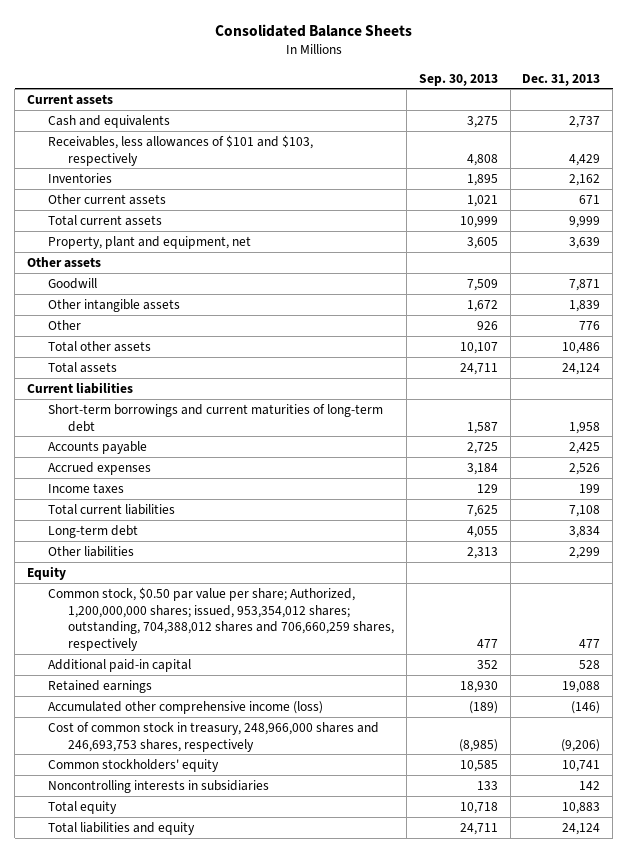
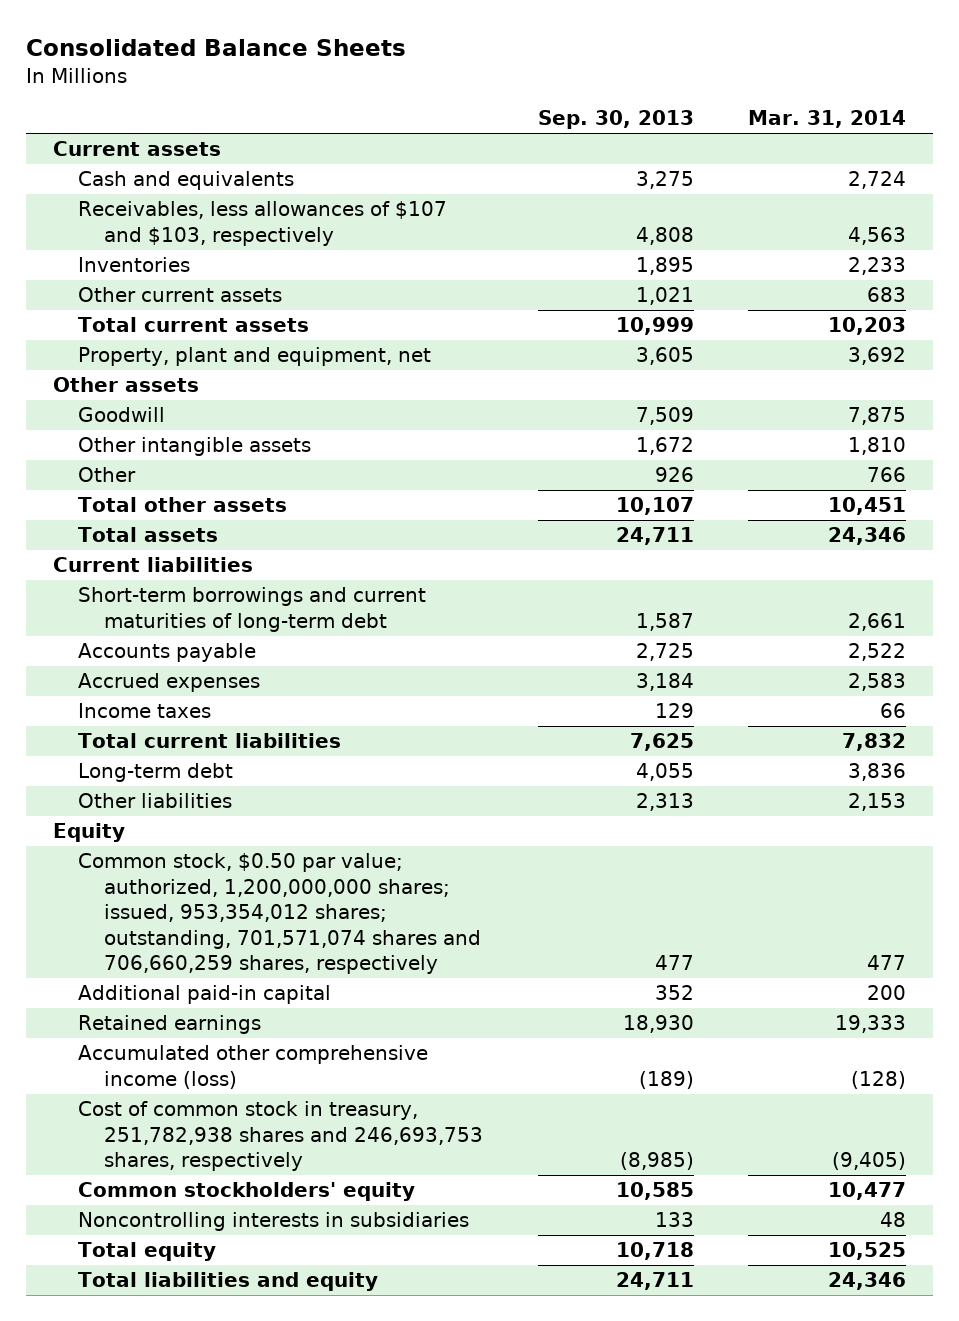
- | Sep. 30, 2013 | Dec. 31, 2013
+ | Sep. 30, 2013 | Mar. 31, 2014
- Receivables, less allowances of $101 and $103, respectively | 4,808 | 4,429
+ Receivables, less allowances of $107 and $103, respectively | 4,808 | 4,563
- Common stock, $0.50 par value per share; Authorized, 1,200,000,000 shares; issued, 953,354,012 shares; outstanding, 704,388,012 shares and 706,660,259 shares, respectively | 477 | 477
+ Common stock, $0.50 par value; authorized, 1,200,000,000 shares; issued, 953,354,012 shares; outstanding, 701,571,074 shares and 706,660,259 shares, respectively | 477 | 477
- Cost of common stock in treasury, 248,966,000 shares and 246,693,753 shares, respectively | (8,985) | (9,206)
+ Cost of common stock in treasury, 251,782,938 shares and 246,693,753 shares, respectively | (8,985) | (9,405)

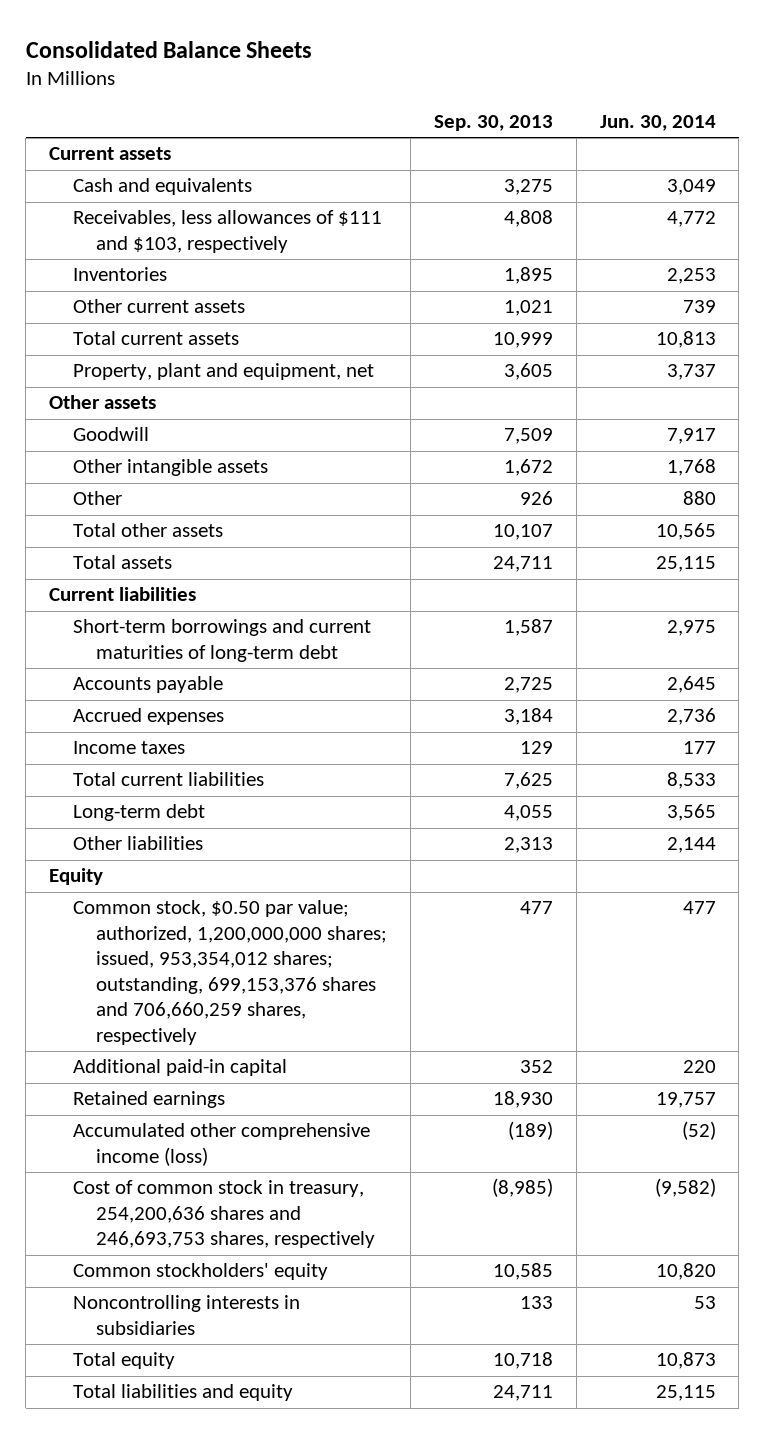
- | Sep. 30, 2013 | Mar. 31, 2014
+ | Sep. 30, 2013 | Jun. 30, 2014
- Receivables, less allowances of $107 and $103, respectively | 4,808 | 4,563
+ Receivables, less allowances of $111 and $103, respectively | 4,808 | 4,772
- Common stock, $0.50 par value; authorized, 1,200,000,000 shares; issued, 953,354,012 shares; outstanding, 701,571,074 shares and 706,660,259 shares, respectively | 477 | 477
+ Common stock, $0.50 par value; authorized, 1,200,000,000 shares; issued, 953,354,012 shares; outstanding, 699,153,376 shares and 706,660,259 shares, respectively | 477 | 477
- Cost of common stock in treasury, 251,782,938 shares and 246,693,753 shares, respectively | (8,985) | (9,405)
+ Cost of common stock in treasury, 254,200,636 shares and 246,693,753 shares, respectively | (8,985) | (9,582)

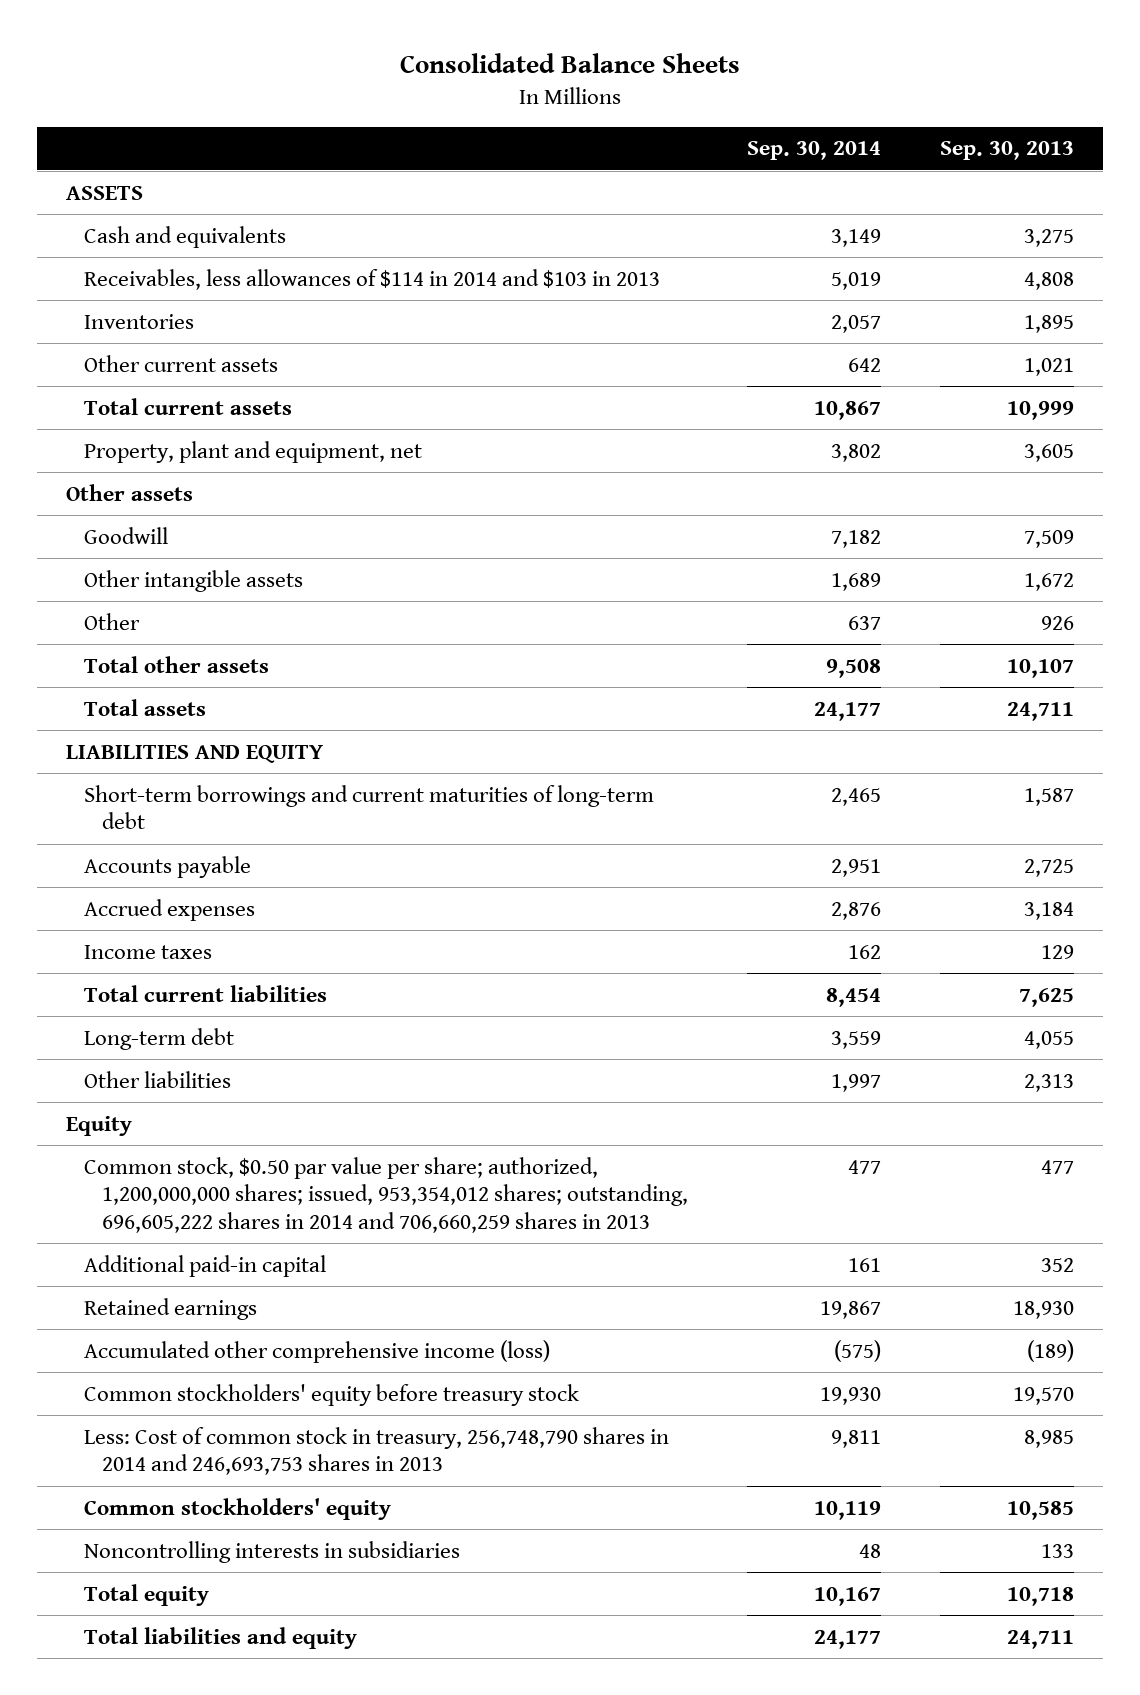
- | Sep. 30, 2013 | Jun. 30, 2014
+ | Sep. 30, 2014 | Sep. 30, 2013
- Current assets
+ ASSETS
- Receivables, less allowances of $111 and $103, respectively | 4,808 | 4,772
+ Receivables, less allowances of $114 in 2014 and $103 in 2013 | 5,019 | 4,808
- Current liabilities
+ LIABILITIES AND EQUITY
- Common stock, $0.50 par value; authorized, 1,200,000,000 shares; issued, 953,354,012 shares; outstanding, 699,153,376 shares and 706,660,259 shares, respectively | 477 | 477
+ Common stock, $0.50 par value per share; authorized, 1,200,000,000 shares; issued, 953,354,012 shares; outstanding, 696,605,222 shares in 2014 and 706,660,259 shares in 2013 | 477 | 477
- Cost of common stock in treasury, 254,200,636 shares and 246,693,753 shares, respectively | (8,985) | (9,582)
+ Common stockholders' equity before treasury stock | 19,930 | 19,570
+ Less: Cost of common stock in treasury, 256,748,790 shares in 2014 and 246,693,753 shares in 2013 | 9,811 | 8,985

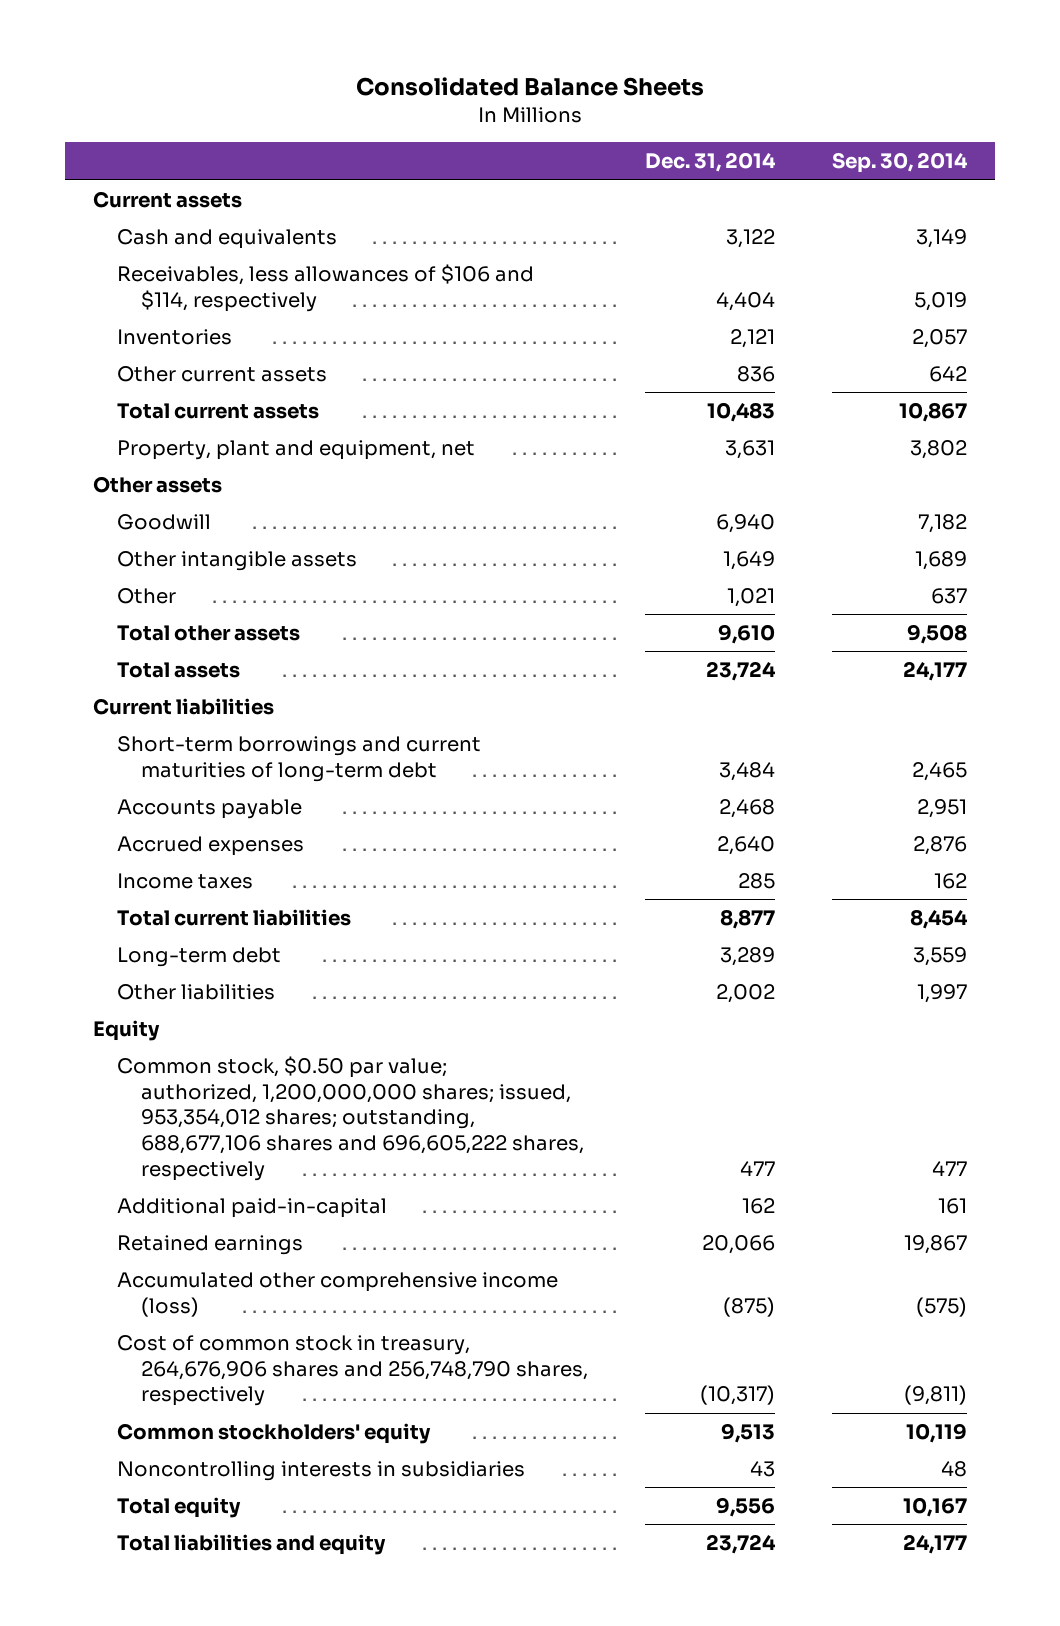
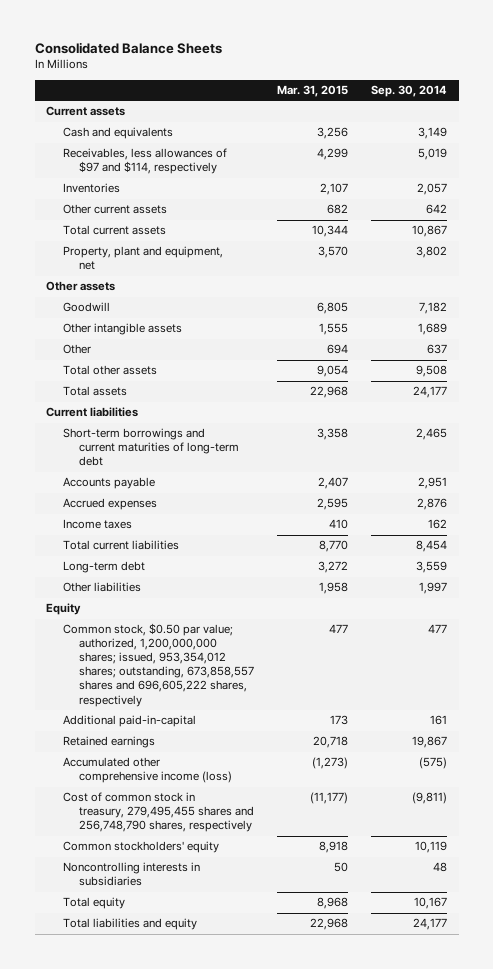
- | Dec. 31, 2014 | Sep. 30, 2014
+ | Mar. 31, 2015 | Sep. 30, 2014
- Receivables, less allowances of $106 and $114, respectively | 4,404 | 5,019
+ Receivables, less allowances of $97 and $114, respectively | 4,299 | 5,019
- Common stock, $0.50 par value; authorized, 1,200,000,000 shares; issued, 953,354,012 shares; outstanding, 688,677,106 shares and 696,605,222 shares, respectively | 477 | 477
+ Common stock, $0.50 par value; authorized, 1,200,000,000 shares; issued, 953,354,012 shares; outstanding, 673,858,557 shares and 696,605,222 shares, respectively | 477 | 477
- Cost of common stock in treasury, 264,676,906 shares and 256,748,790 shares, respectively | (10,317) | (9,811)
+ Cost of common stock in treasury, 279,495,455 shares and 256,748,790 shares, respectively | (11,177) | (9,811)

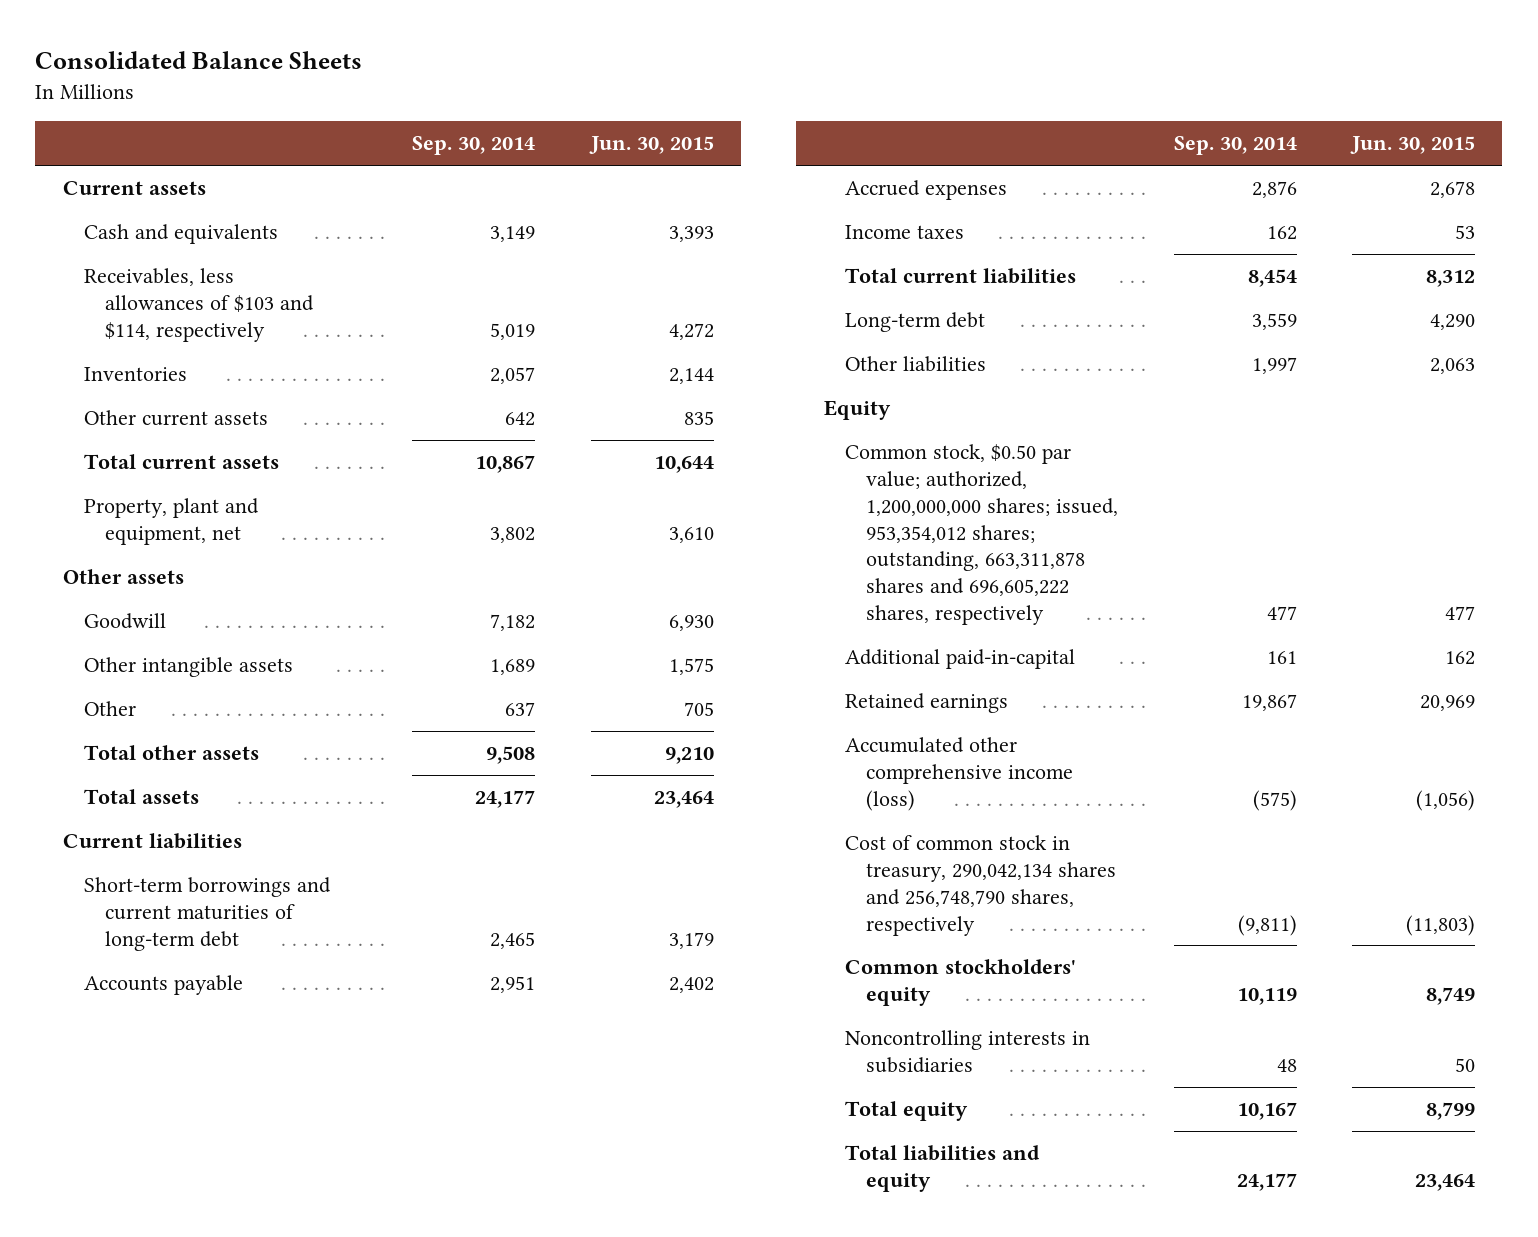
- | Mar. 31, 2015 | Sep. 30, 2014
+ | Sep. 30, 2014 | Jun. 30, 2015
- Receivables, less allowances of $97 and $114, respectively | 4,299 | 5,019
+ Receivables, less allowances of $103 and $114, respectively | 5,019 | 4,272
- Common stock, $0.50 par value; authorized, 1,200,000,000 shares; issued, 953,354,012 shares; outstanding, 673,858,557 shares and 696,605,222 shares, respectively | 477 | 477
+ Common stock, $0.50 par value; authorized, 1,200,000,000 shares; issued, 953,354,012 shares; outstanding, 663,311,878 shares and 696,605,222 shares, respectively | 477 | 477
- Cost of common stock in treasury, 279,495,455 shares and 256,748,790 shares, respectively | (11,177) | (9,811)
+ Cost of common stock in treasury, 290,042,134 shares and 256,748,790 shares, respectively | (9,811) | (11,803)

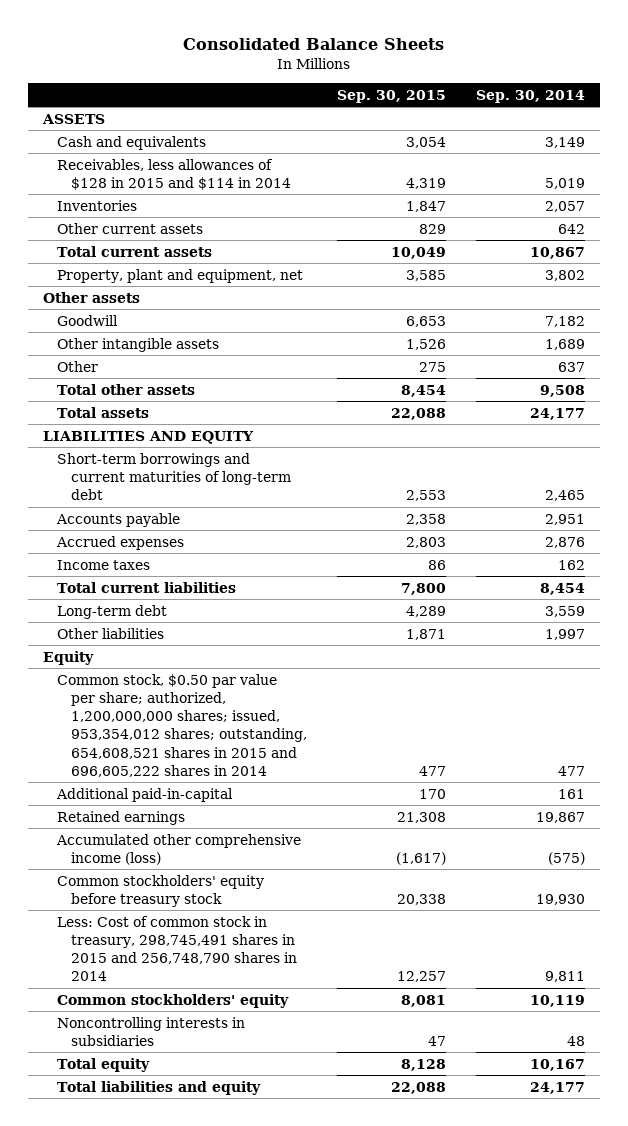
- | Sep. 30, 2014 | Jun. 30, 2015
+ | Sep. 30, 2015 | Sep. 30, 2014
- Current assets
+ ASSETS
- Receivables, less allowances of $103 and $114, respectively | 5,019 | 4,272
+ Receivables, less allowances of $128 in 2015 and $114 in 2014 | 4,319 | 5,019
- Current liabilities
+ LIABILITIES AND EQUITY
- Common stock, $0.50 par value; authorized, 1,200,000,000 shares; issued, 953,354,012 shares; outstanding, 663,311,878 shares and 696,605,222 shares, respectively | 477 | 477
+ Common stock, $0.50 par value per share; authorized, 1,200,000,000 shares; issued, 953,354,012 shares; outstanding, 654,608,521 shares in 2015 and 696,605,222 shares in 2014 | 477 | 477
- Cost of common stock in treasury, 290,042,134 shares and 256,748,790 shares, respectively | (9,811) | (11,803)
+ Common stockholders' equity before treasury stock | 20,338 | 19,930
+ Less: Cost of common stock in treasury, 298,745,491 shares in 2015 and 256,748,790 shares in 2014 | 12,257 | 9,811

